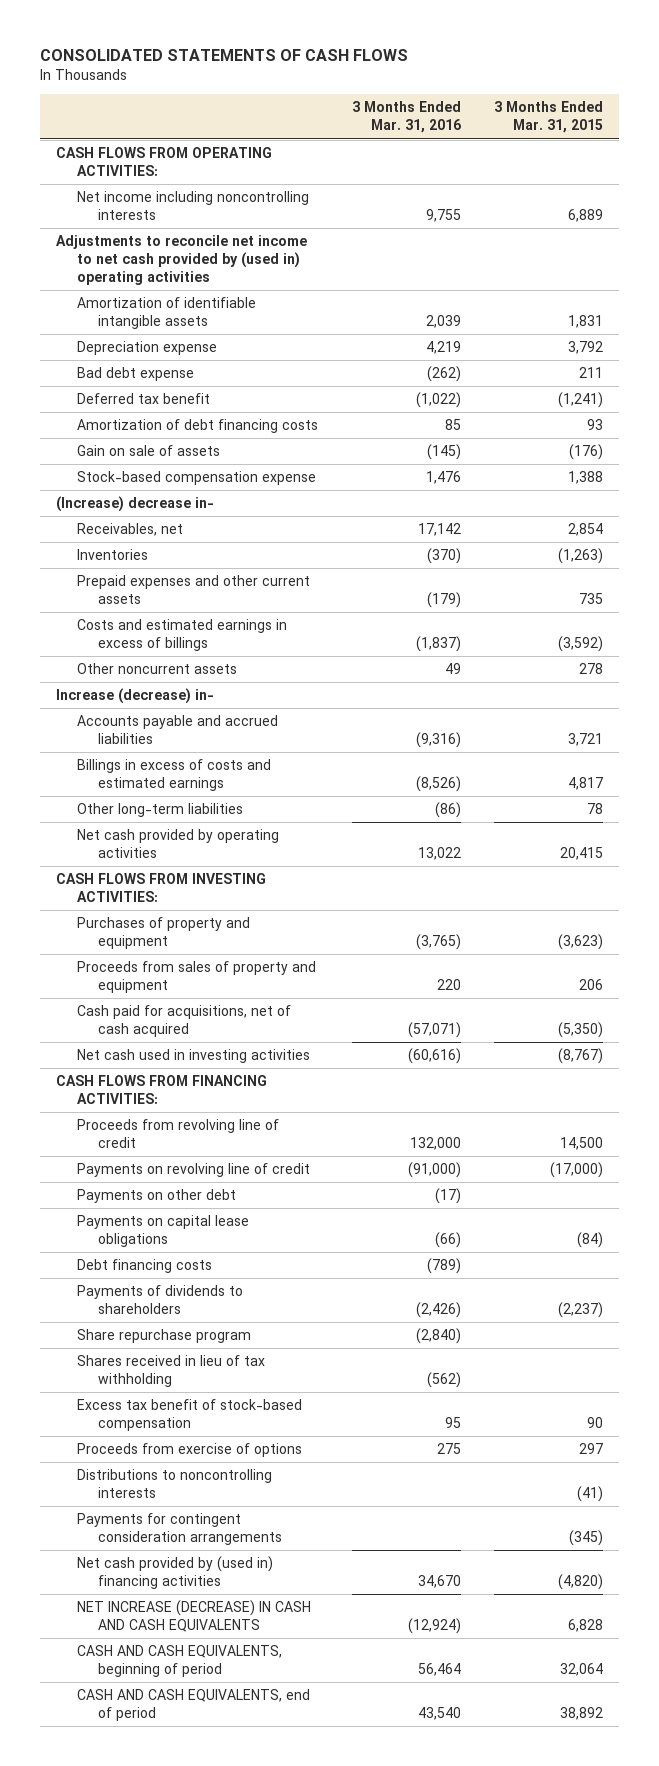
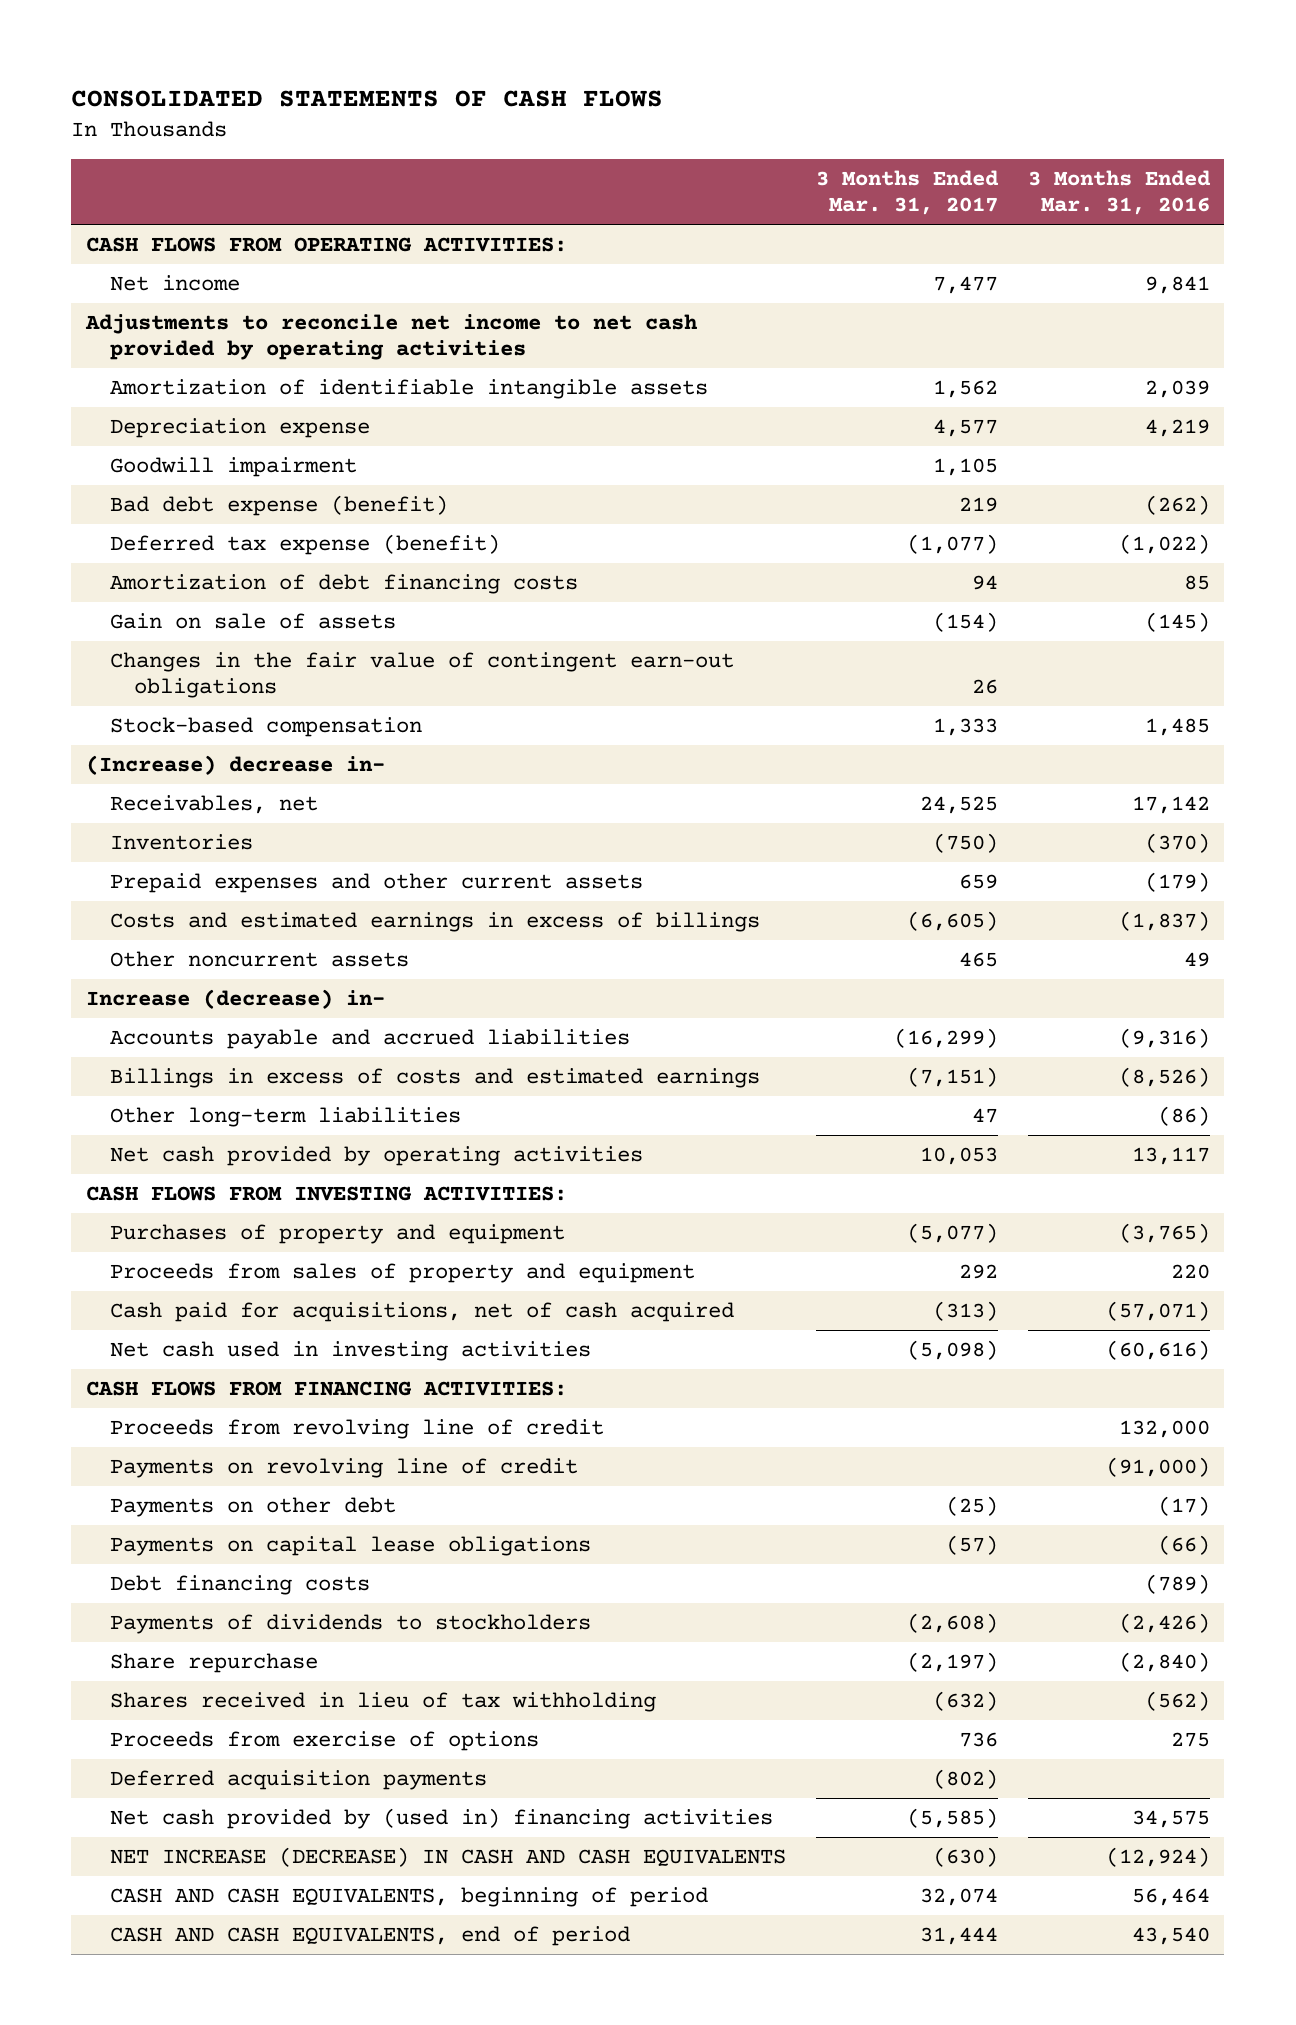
- | 3 Months Ended Mar. 31, 2016 | 3 Months Ended Mar. 31, 2015
+ | 3 Months Ended Mar. 31, 2017 | 3 Months Ended Mar. 31, 2016
- Net income including noncontrolling interests | 9,755 | 6,889
- Adjustments to reconcile net income to net cash provided by (used in) operating activities
+ Net income | 7,477 | 9,841
+ Adjustments to reconcile net income to net cash provided by operating activities
- Bad debt expense | (262) | 211
- Deferred tax benefit | (1,022) | (1,241)
+ Goodwill impairment | 1,105 |
+ Bad debt expense (benefit) | 219 | (262)
+ Deferred tax expense (benefit) | (1,077) | (1,022)
- Stock-based compensation expense | 1,476 | 1,388
+ Changes in the fair value of contingent earn-out obligations | 26 |
+ Stock-based compensation | 1,333 | 1,485
- Net cash provided by operating activities | 13,022 | 20,415
+ Net cash provided by operating activities | 10,053 | 13,117
- Payments of dividends to shareholders | (2,426) | (2,237)
- Share repurchase program | (2,840) |
+ Payments of dividends to stockholders | (2,608) | (2,426)
+ Share repurchase | (2,197) | (2,840)
- Excess tax benefit of stock-based compensation | 95 | 90
- Distributions to noncontrolling interests | | (41)
- Payments for contingent consideration arrangements | | (345)
- Net cash provided by (used in) financing activities | 34,670 | (4,820)
+ Deferred acquisition payments | (802) |
+ Net cash provided by (used in) financing activities | (5,585) | 34,575

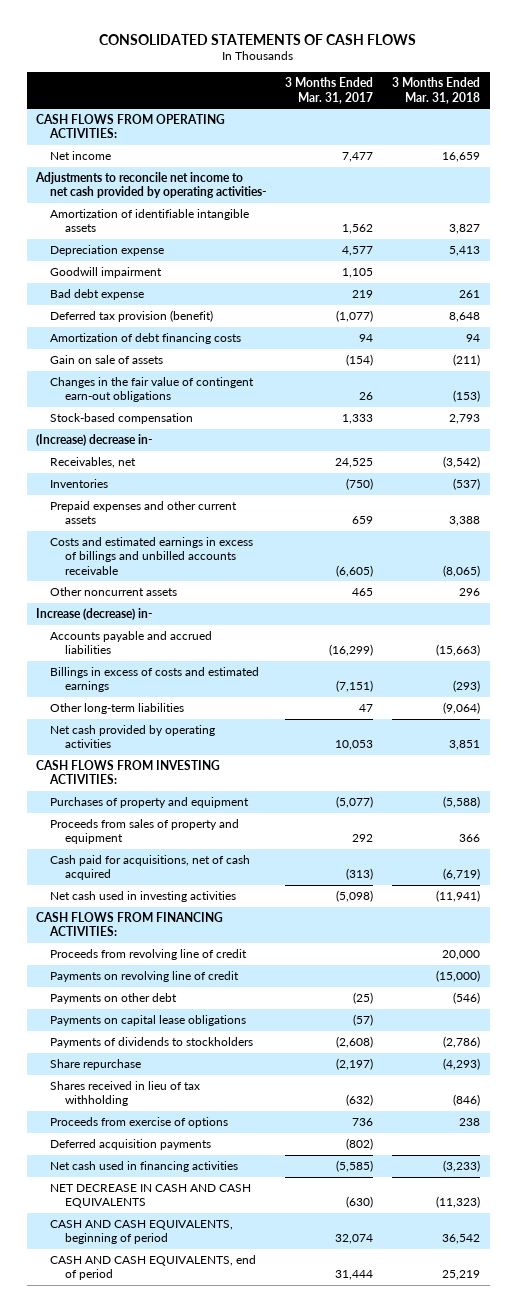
- | 3 Months Ended Mar. 31, 2017 | 3 Months Ended Mar. 31, 2016
+ | 3 Months Ended Mar. 31, 2017 | 3 Months Ended Mar. 31, 2018
- Adjustments to reconcile net income to net cash provided by operating activities
+ Adjustments to reconcile net income to net cash provided by operating activities-
- Bad debt expense (benefit) | 219 | (262)
- Deferred tax expense (benefit) | (1,077) | (1,022)
+ Bad debt expense | 219 | 261
+ Deferred tax provision (benefit) | (1,077) | 8,648
- Costs and estimated earnings in excess of billings | (6,605) | (1,837)
+ Costs and estimated earnings in excess of billings and unbilled accounts receivable | (6,605) | (8,065)
- Debt financing costs | | (789)
- Net cash provided by (used in) financing activities | (5,585) | 34,575
- NET INCREASE (DECREASE) IN CASH AND CASH EQUIVALENTS | (630) | (12,924)
+ Net cash used in financing activities | (5,585) | (3,233)
+ NET DECREASE IN CASH AND CASH EQUIVALENTS | (630) | (11,323)

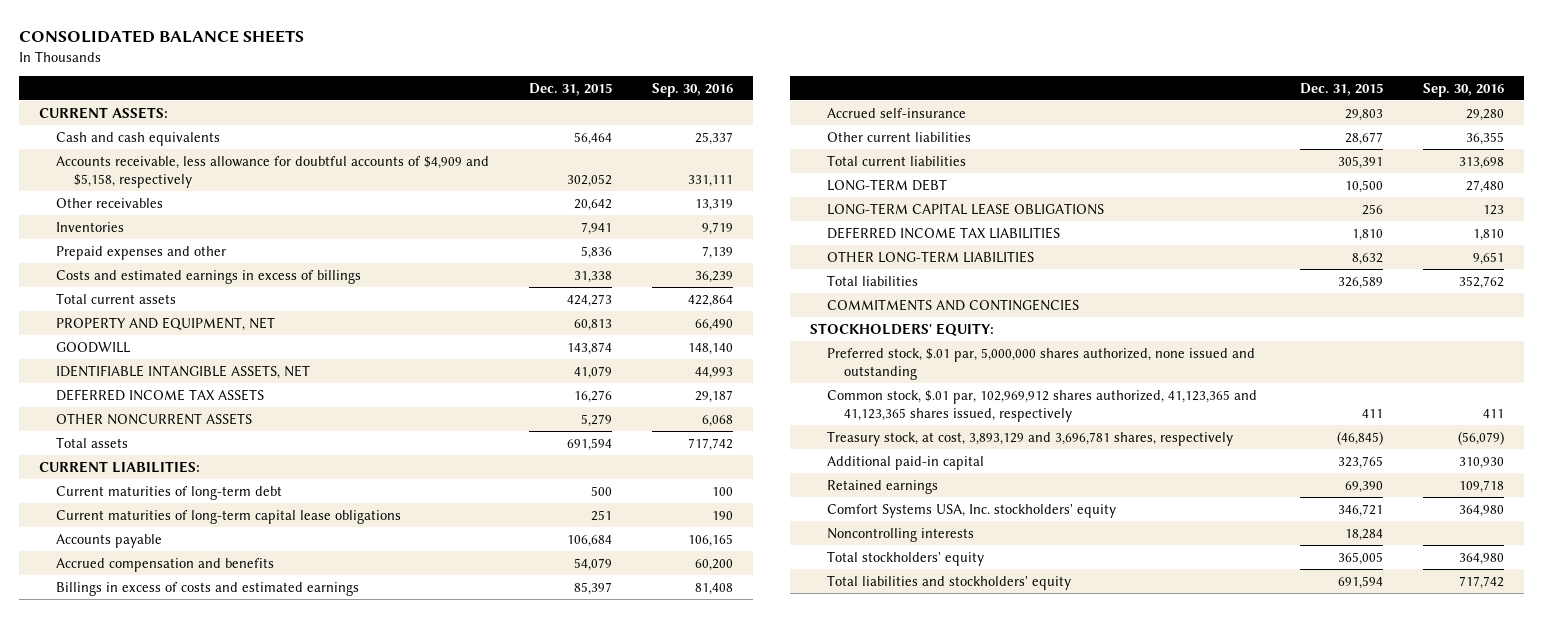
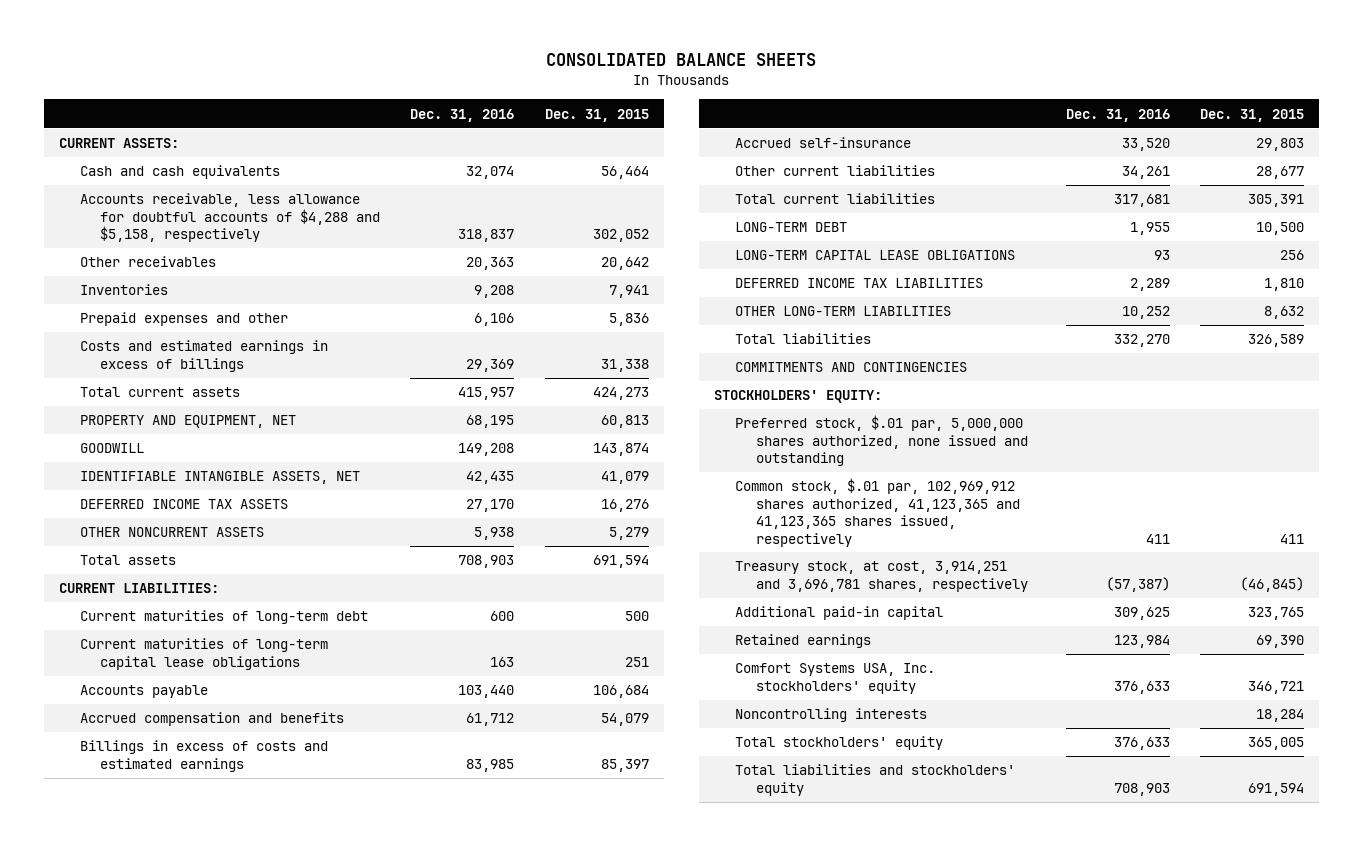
- | Dec. 31, 2015 | Sep. 30, 2016
+ | Dec. 31, 2016 | Dec. 31, 2015
- Accounts receivable, less allowance for doubtful accounts of $4,909 and $5,158, respectively | 302,052 | 331,111
+ Accounts receivable, less allowance for doubtful accounts of $4,288 and $5,158, respectively | 318,837 | 302,052
- Treasury stock, at cost, 3,893,129 and 3,696,781 shares, respectively | (46,845) | (56,079)
+ Treasury stock, at cost, 3,914,251 and 3,696,781 shares, respectively | (57,387) | (46,845)

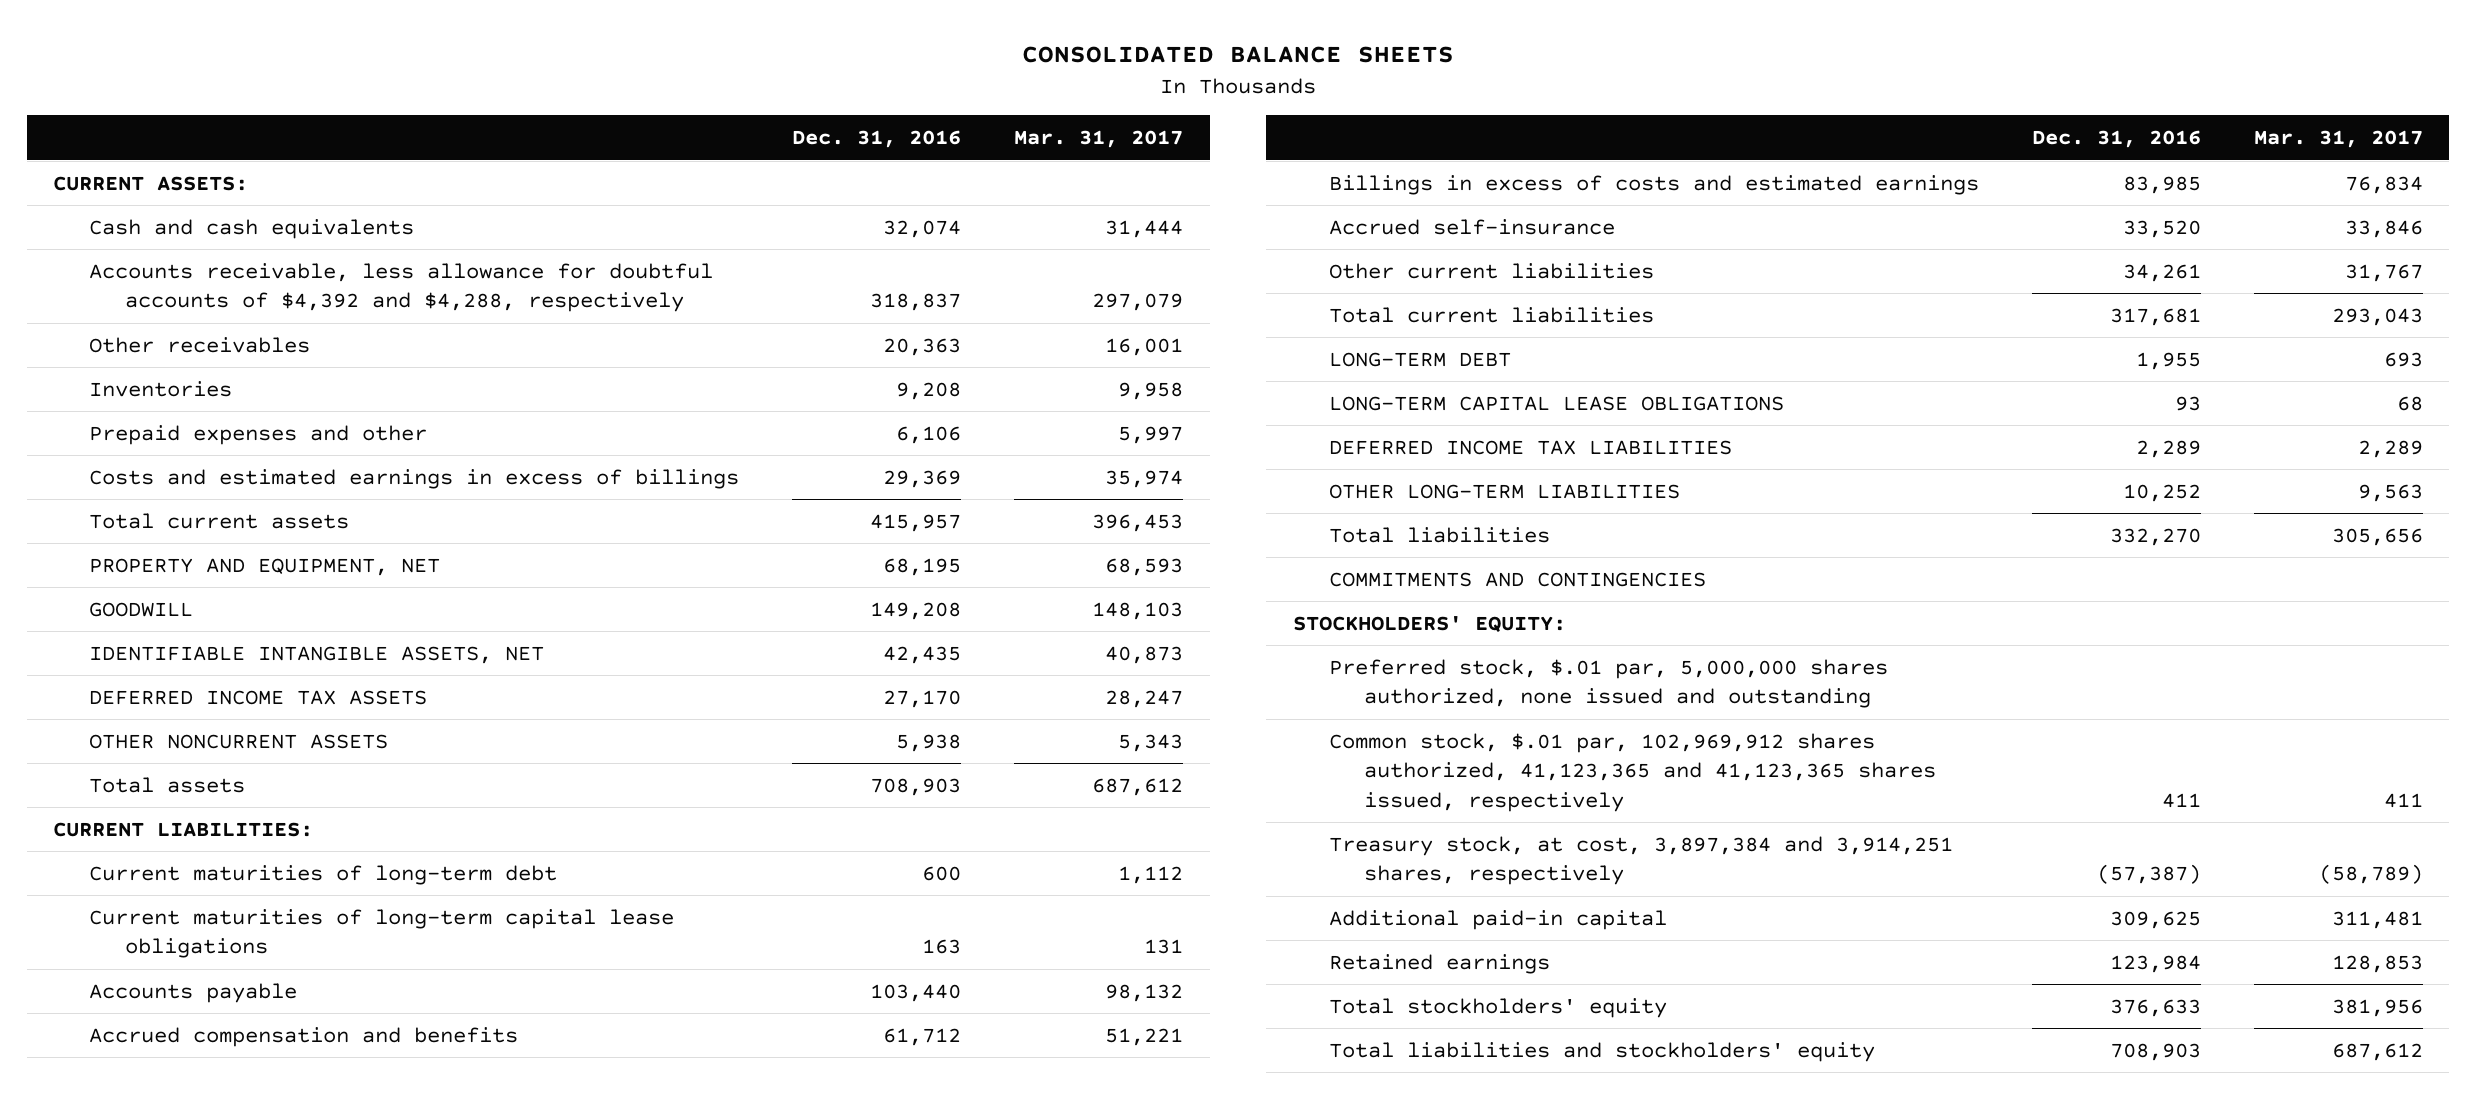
- | Dec. 31, 2016 | Dec. 31, 2015
+ | Dec. 31, 2016 | Mar. 31, 2017
- Accounts receivable, less allowance for doubtful accounts of $4,288 and $5,158, respectively | 318,837 | 302,052
+ Accounts receivable, less allowance for doubtful accounts of $4,392 and $4,288, respectively | 318,837 | 297,079
- Treasury stock, at cost, 3,914,251 and 3,696,781 shares, respectively | (57,387) | (46,845)
+ Treasury stock, at cost, 3,897,384 and 3,914,251 shares, respectively | (57,387) | (58,789)
- Comfort Systems USA, Inc. stockholders' equity | 376,633 | 346,721
- Noncontrolling interests | | 18,284

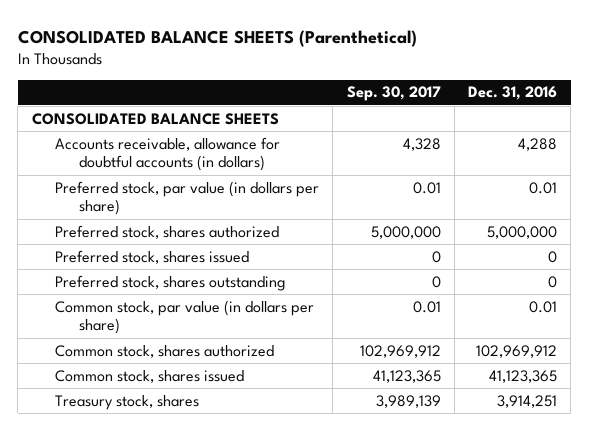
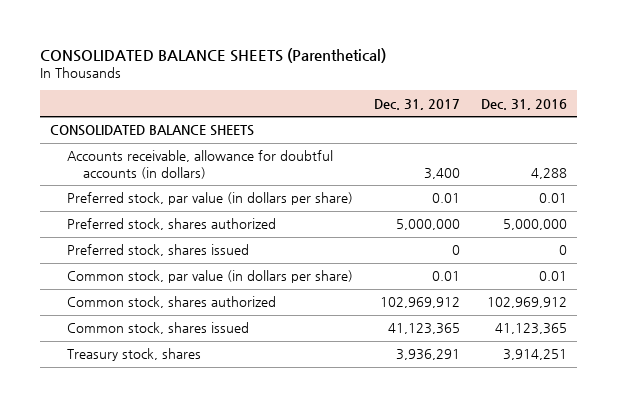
- | Sep. 30, 2017 | Dec. 31, 2016
+ | Dec. 31, 2017 | Dec. 31, 2016
- Preferred stock, shares outstanding | 0 | 0

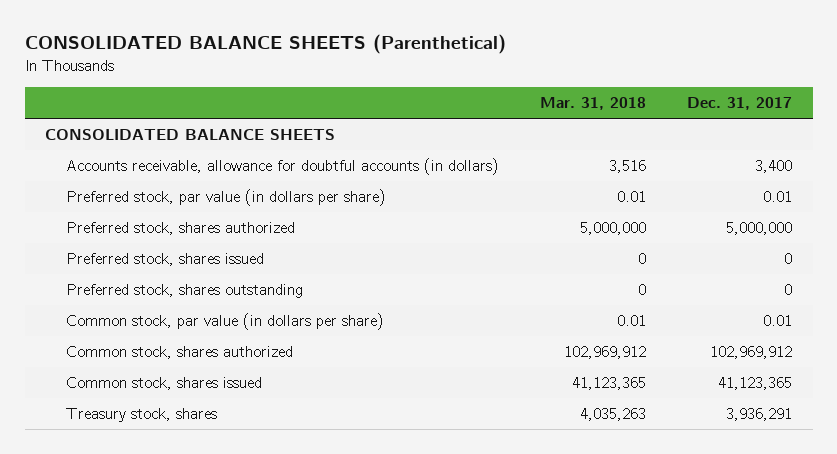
- | Dec. 31, 2017 | Dec. 31, 2016
+ | Mar. 31, 2018 | Dec. 31, 2017
+ Preferred stock, shares outstanding | 0 | 0

